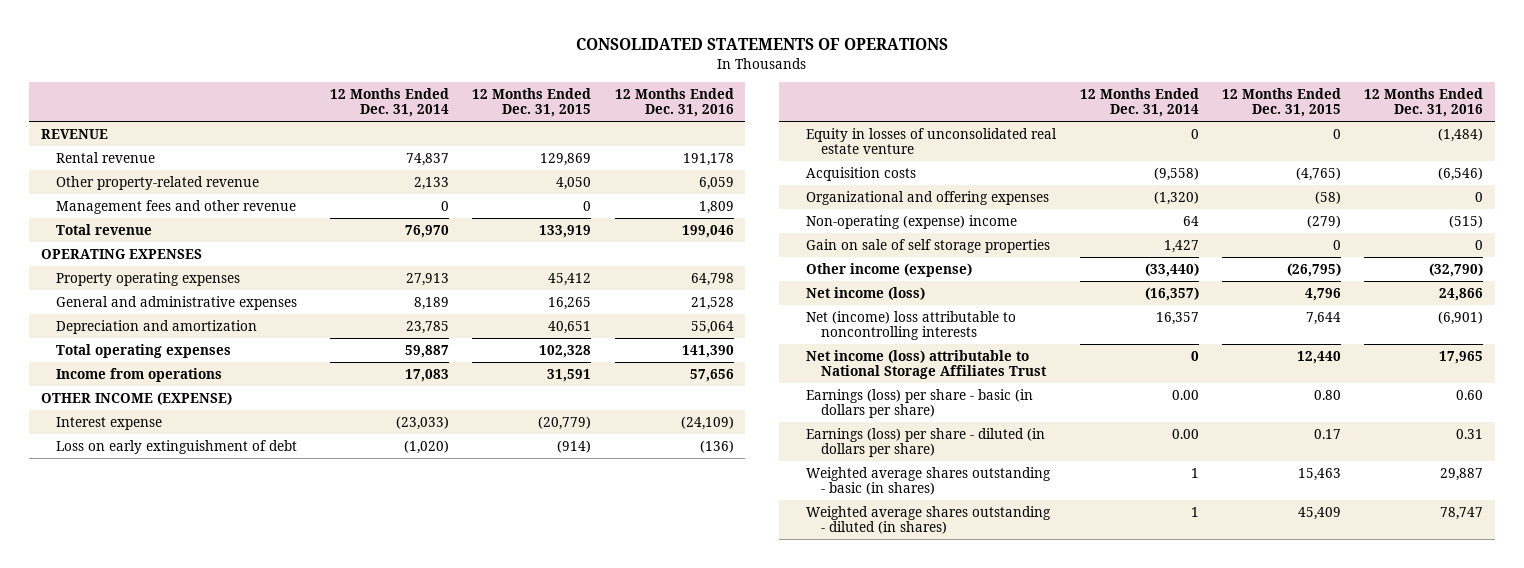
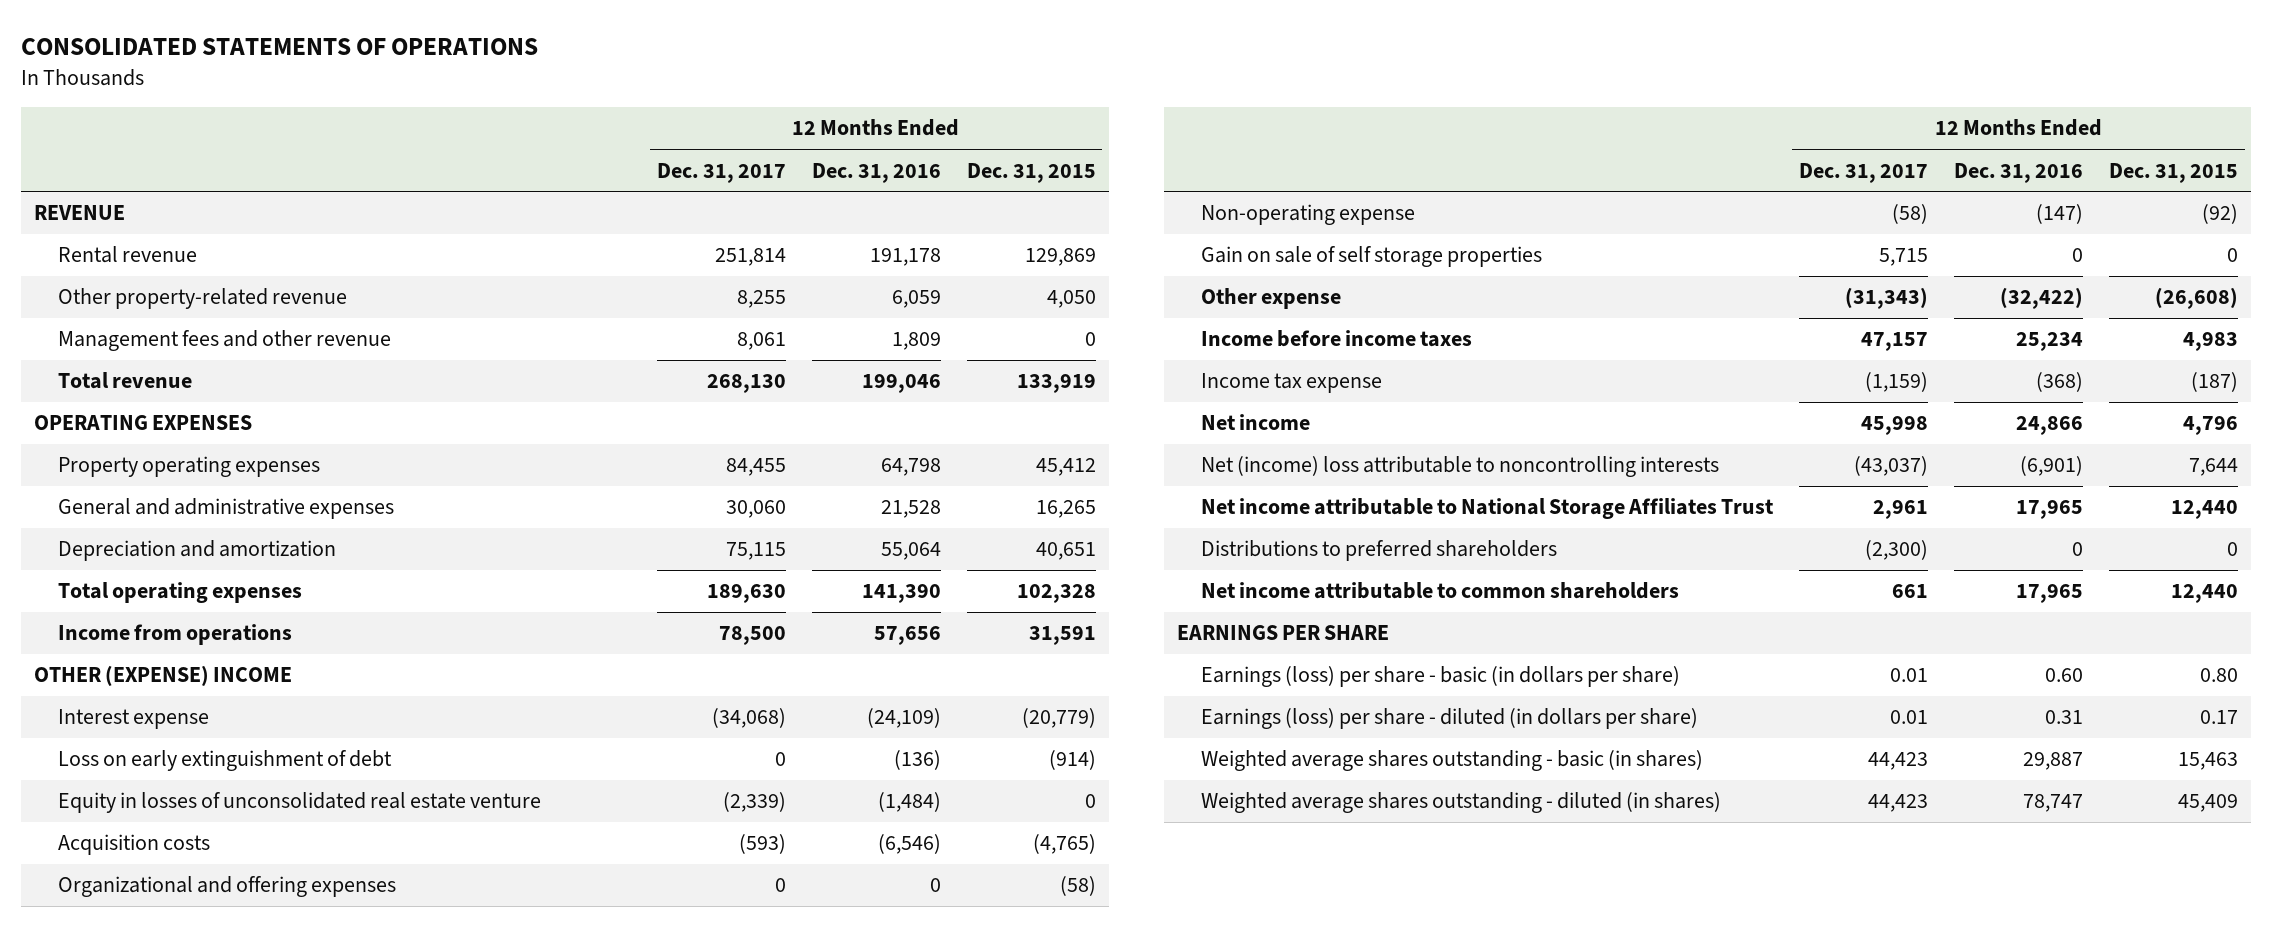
- | 12 Months Ended Dec. 31, 2014 | 12 Months Ended Dec. 31, 2015 | 12 Months Ended Dec. 31, 2016
+ | 12 Months Ended Dec. 31, 2017 | 12 Months Ended Dec. 31, 2016 | 12 Months Ended Dec. 31, 2015
- OTHER INCOME (EXPENSE)
+ OTHER (EXPENSE) INCOME
- Non-operating (expense) income | 64 | (279) | (515)
+ Non-operating expense | (58) | (147) | (92)
- Other income (expense) | (33,440) | (26,795) | (32,790)
- Net income (loss) | (16,357) | 4,796 | 24,866
+ Other expense | (31,343) | (32,422) | (26,608)
+ Income before income taxes | 47,157 | 25,234 | 4,983
+ Income tax expense | (1,159) | (368) | (187)
+ Net income | 45,998 | 24,866 | 4,796
- Net income (loss) attributable to National Storage Affiliates Trust | 0 | 12,440 | 17,965
+ Net income attributable to National Storage Affiliates Trust | 2,961 | 17,965 | 12,440
+ Distributions to preferred shareholders | (2,300) | 0 | 0
+ Net income attributable to common shareholders | 661 | 17,965 | 12,440
+ EARNINGS PER SHARE

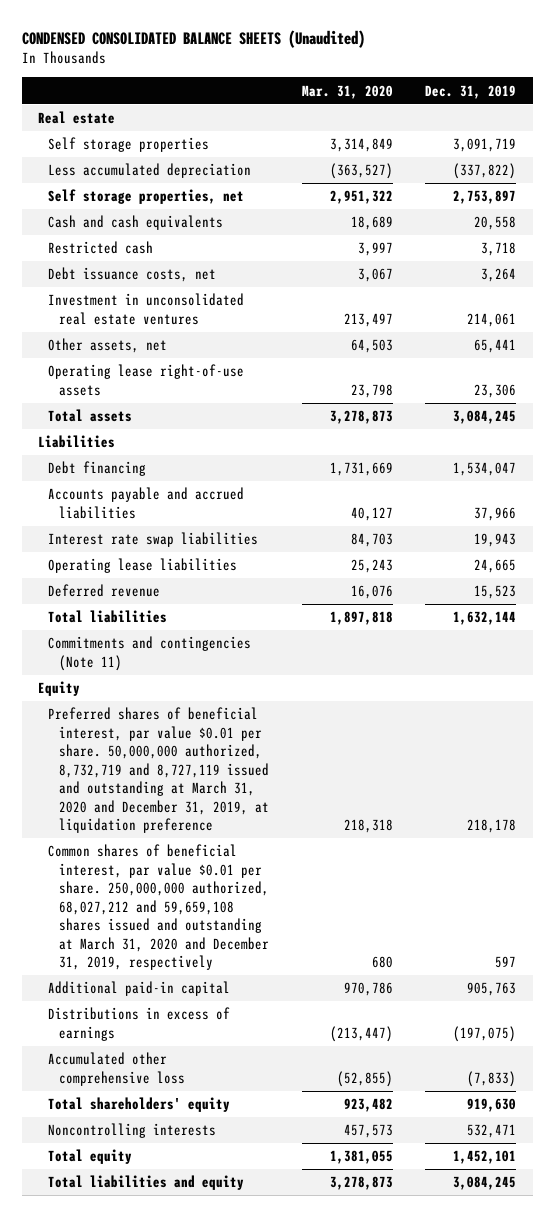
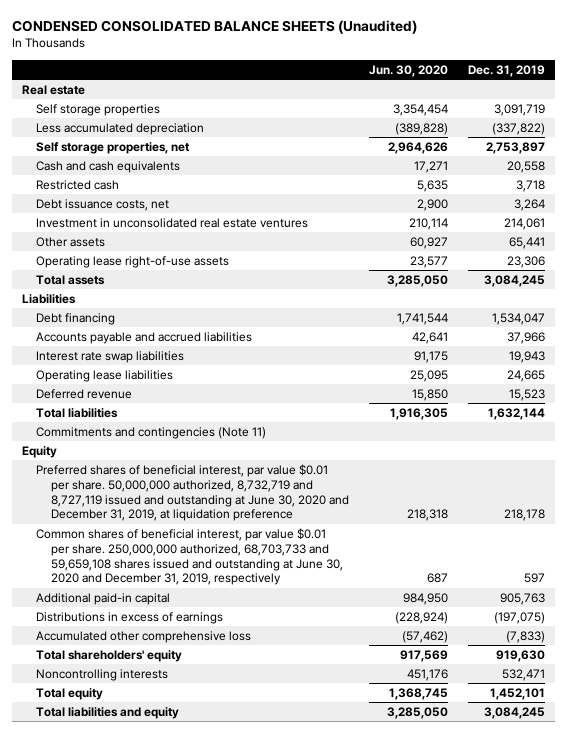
- | Mar. 31, 2020 | Dec. 31, 2019
+ | Jun. 30, 2020 | Dec. 31, 2019
- Other assets, net | 64,503 | 65,441
+ Other assets | 60,927 | 65,441
- Preferred shares of beneficial interest, par value $0.01 per share. 50,000,000 authorized, 8,732,719 and 8,727,119 issued and outstanding at March 31, 2020 and December 31, 2019, at liquidation preference | 218,318 | 218,178
- Common shares of beneficial interest, par value $0.01 per share. 250,000,000 authorized, 68,027,212 and 59,659,108 shares issued and outstanding at March 31, 2020 and December 31, 2019, respectively | 680 | 597
+ Preferred shares of beneficial interest, par value $0.01 per share. 50,000,000 authorized, 8,732,719 and 8,727,119 issued and outstanding at June 30, 2020 and December 31, 2019, at liquidation preference | 218,318 | 218,178
+ Common shares of beneficial interest, par value $0.01 per share. 250,000,000 authorized, 68,703,733 and 59,659,108 shares issued and outstanding at June 30, 2020 and December 31, 2019, respectively | 687 | 597

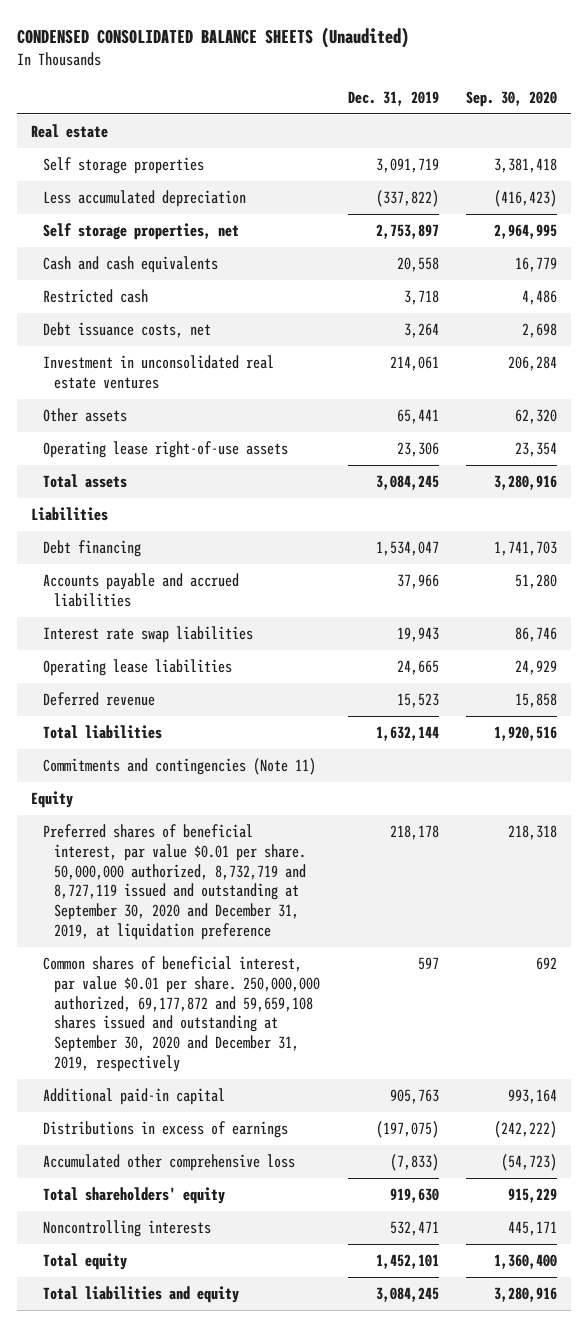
- | Jun. 30, 2020 | Dec. 31, 2019
+ | Dec. 31, 2019 | Sep. 30, 2020
- Preferred shares of beneficial interest, par value $0.01 per share. 50,000,000 authorized, 8,732,719 and 8,727,119 issued and outstanding at June 30, 2020 and December 31, 2019, at liquidation preference | 218,318 | 218,178
- Common shares of beneficial interest, par value $0.01 per share. 250,000,000 authorized, 68,703,733 and 59,659,108 shares issued and outstanding at June 30, 2020 and December 31, 2019, respectively | 687 | 597
+ Preferred shares of beneficial interest, par value $0.01 per share. 50,000,000 authorized, 8,732,719 and 8,727,119 issued and outstanding at September 30, 2020 and December 31, 2019, at liquidation preference | 218,178 | 218,318
+ Common shares of beneficial interest, par value $0.01 per share. 250,000,000 authorized, 69,177,872 and 59,659,108 shares issued and outstanding at September 30, 2020 and December 31, 2019, respectively | 597 | 692

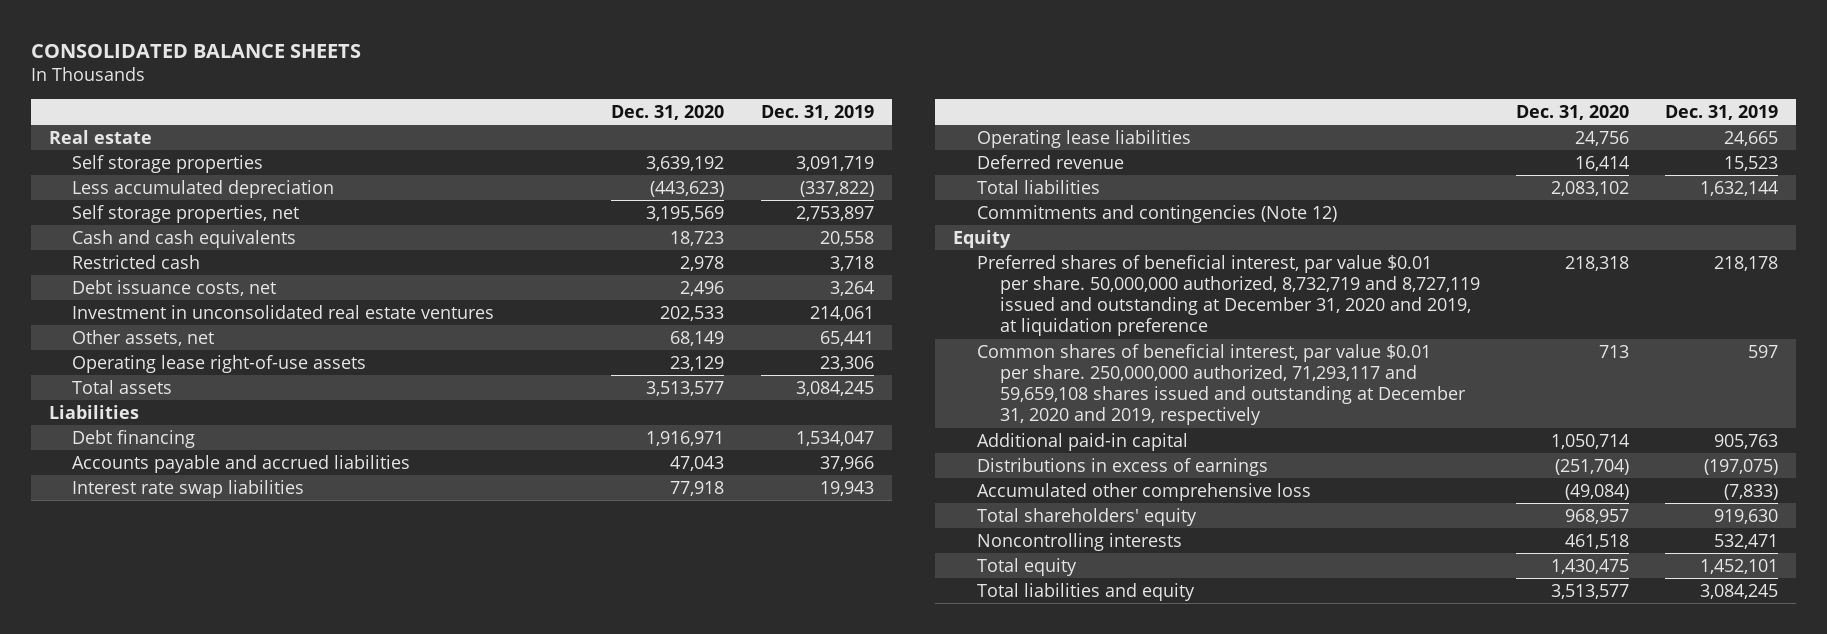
- CONDENSED CONSOLIDATED BALANCE SHEETS (Unaudited)
+ CONSOLIDATED BALANCE SHEETS
- | Dec. 31, 2019 | Sep. 30, 2020
+ | Dec. 31, 2020 | Dec. 31, 2019
- Other assets | 65,441 | 62,320
+ Other assets, net | 68,149 | 65,441
- Commitments and contingencies (Note 11)
+ Commitments and contingencies (Note 12)
- Preferred shares of beneficial interest, par value $0.01 per share. 50,000,000 authorized, 8,732,719 and 8,727,119 issued and outstanding at September 30, 2020 and December 31, 2019, at liquidation preference | 218,178 | 218,318
- Common shares of beneficial interest, par value $0.01 per share. 250,000,000 authorized, 69,177,872 and 59,659,108 shares issued and outstanding at September 30, 2020 and December 31, 2019, respectively | 597 | 692
+ Preferred shares of beneficial interest, par value $0.01 per share. 50,000,000 authorized, 8,732,719 and 8,727,119 issued and outstanding at December 31, 2020 and 2019, at liquidation preference | 218,318 | 218,178
+ Common shares of beneficial interest, par value $0.01 per share. 250,000,000 authorized, 71,293,117 and 59,659,108 shares issued and outstanding at December 31, 2020 and 2019, respectively | 713 | 597

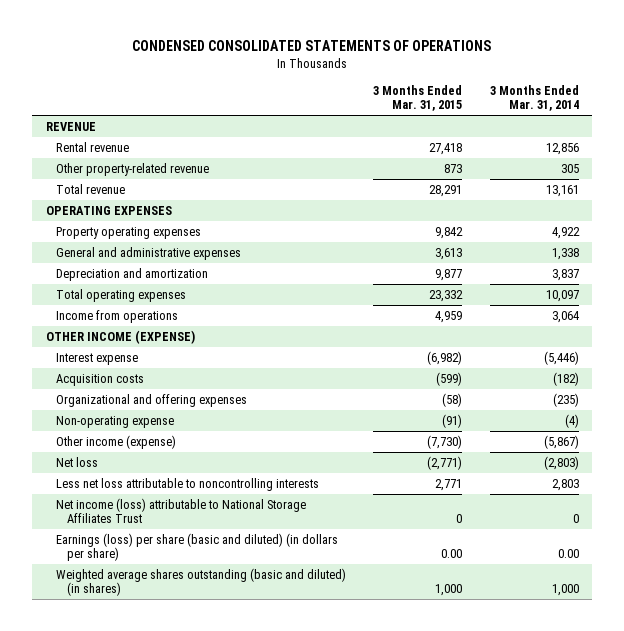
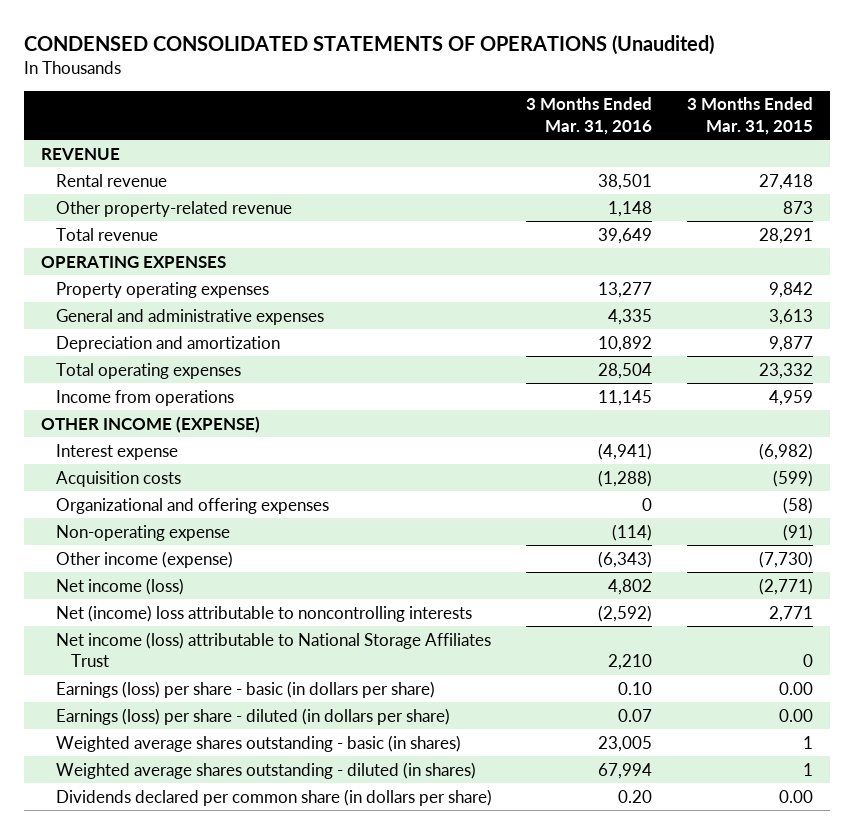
- CONDENSED CONSOLIDATED STATEMENTS OF OPERATIONS
+ CONDENSED CONSOLIDATED STATEMENTS OF OPERATIONS (Unaudited)
- | 3 Months Ended Mar. 31, 2015 | 3 Months Ended Mar. 31, 2014
+ | 3 Months Ended Mar. 31, 2016 | 3 Months Ended Mar. 31, 2015
- Net loss | (2,771) | (2,803)
- Less net loss attributable to noncontrolling interests | 2,771 | 2,803
+ Net income (loss) | 4,802 | (2,771)
+ Net (income) loss attributable to noncontrolling interests | (2,592) | 2,771
- Earnings (loss) per share (basic and diluted) (in dollars per share) | 0.00 | 0.00
- Weighted average shares outstanding (basic and diluted) (in shares) | 1,000 | 1,000
+ Earnings (loss) per share - basic (in dollars per share) | 0.10 | 0.00
+ Earnings (loss) per share - diluted (in dollars per share) | 0.07 | 0.00
+ Weighted average shares outstanding - basic (in shares) | 23,005 | 1
+ Weighted average shares outstanding - diluted (in shares) | 67,994 | 1
+ Dividends declared per common share (in dollars per share) | 0.20 | 0.00

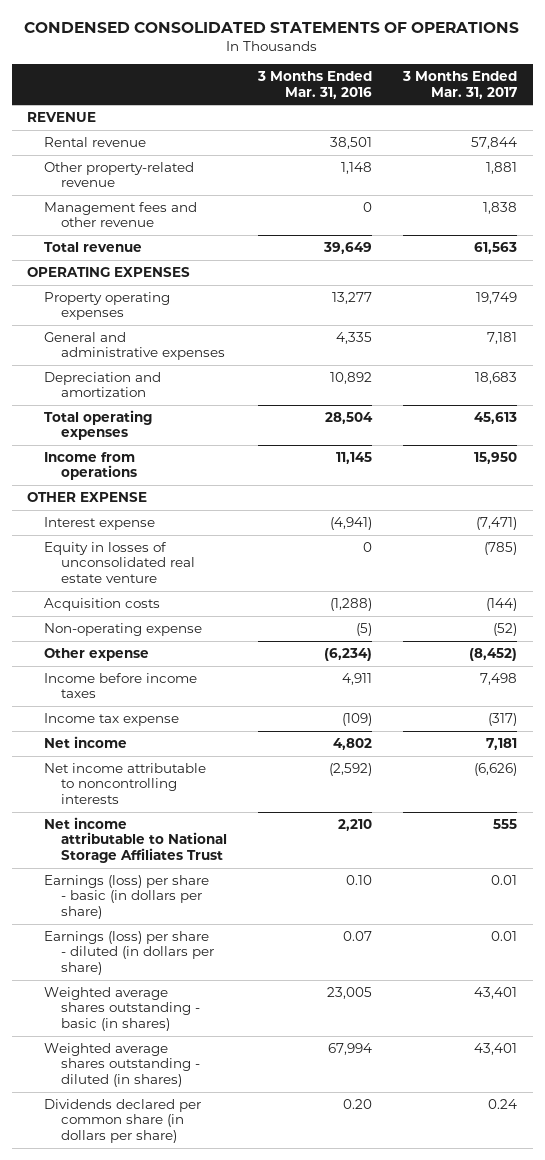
- CONDENSED CONSOLIDATED STATEMENTS OF OPERATIONS (Unaudited)
+ CONDENSED CONSOLIDATED STATEMENTS OF OPERATIONS
- | 3 Months Ended Mar. 31, 2016 | 3 Months Ended Mar. 31, 2015
+ | 3 Months Ended Mar. 31, 2016 | 3 Months Ended Mar. 31, 2017
+ Management fees and other revenue | 0 | 1,838
- OTHER INCOME (EXPENSE)
+ OTHER EXPENSE
+ Equity in losses of unconsolidated real estate venture | 0 | (785)
- Organizational and offering expenses | 0 | (58)
- Non-operating expense | (114) | (91)
- Other income (expense) | (6,343) | (7,730)
- Net income (loss) | 4,802 | (2,771)
- Net (income) loss attributable to noncontrolling interests | (2,592) | 2,771
- Net income (loss) attributable to National Storage Affiliates Trust | 2,210 | 0
+ Non-operating expense | (5) | (52)
+ Other expense | (6,234) | (8,452)
+ Income before income taxes | 4,911 | 7,498
+ Income tax expense | (109) | (317)
+ Net income | 4,802 | 7,181
+ Net income attributable to noncontrolling interests | (2,592) | (6,626)
+ Net income attributable to National Storage Affiliates Trust | 2,210 | 555

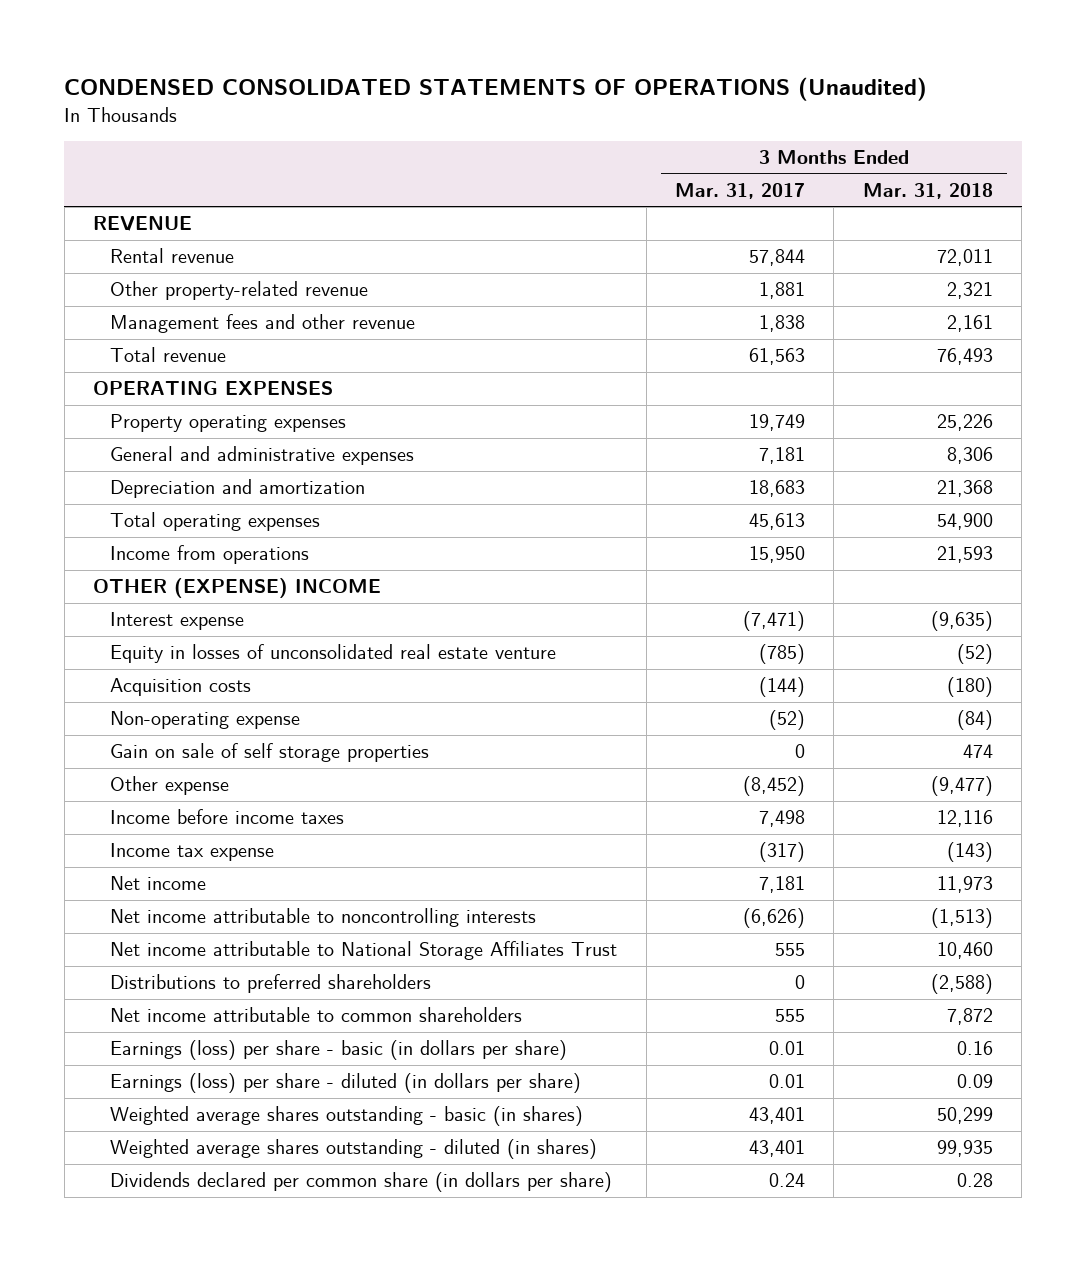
- CONDENSED CONSOLIDATED STATEMENTS OF OPERATIONS
+ CONDENSED CONSOLIDATED STATEMENTS OF OPERATIONS (Unaudited)
- | 3 Months Ended Mar. 31, 2016 | 3 Months Ended Mar. 31, 2017
+ | 3 Months Ended Mar. 31, 2017 | 3 Months Ended Mar. 31, 2018
- OTHER EXPENSE
+ OTHER (EXPENSE) INCOME
+ Gain on sale of self storage properties | 0 | 474
+ Distributions to preferred shareholders | 0 | (2,588)
+ Net income attributable to common shareholders | 555 | 7,872

